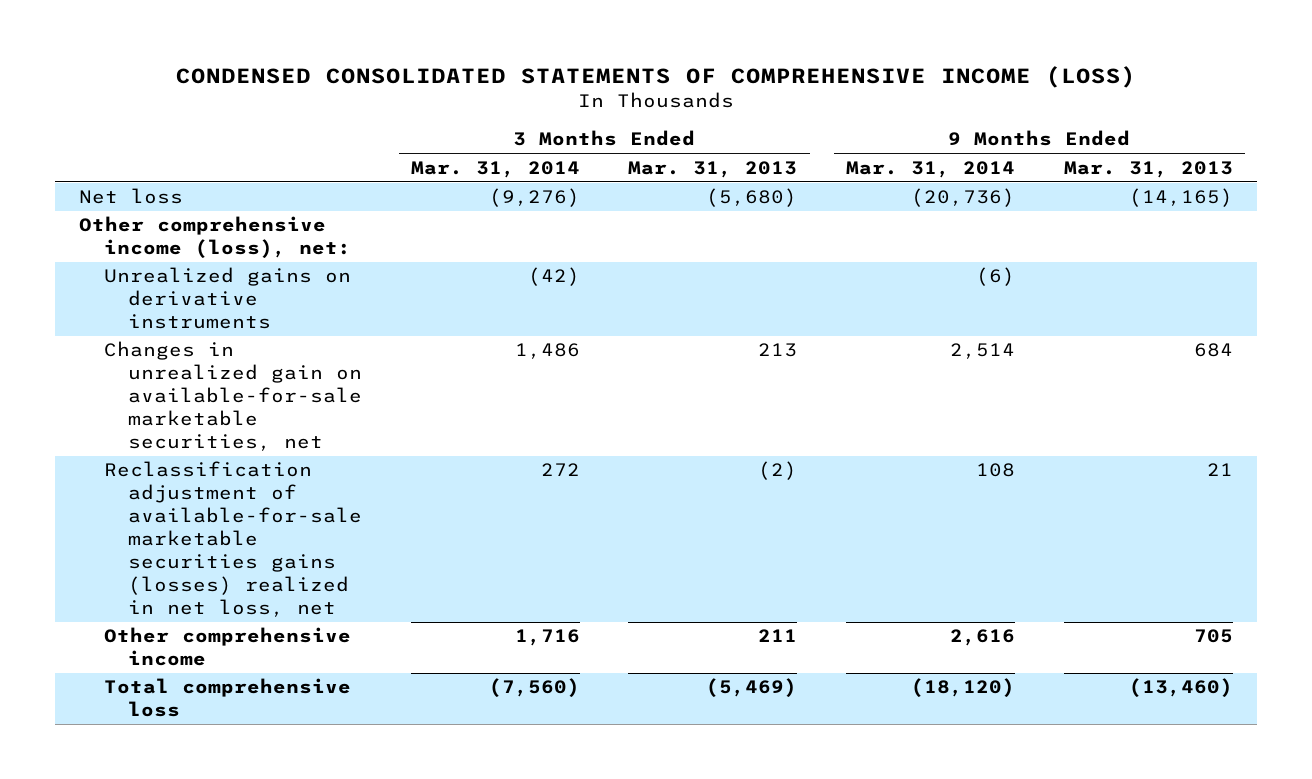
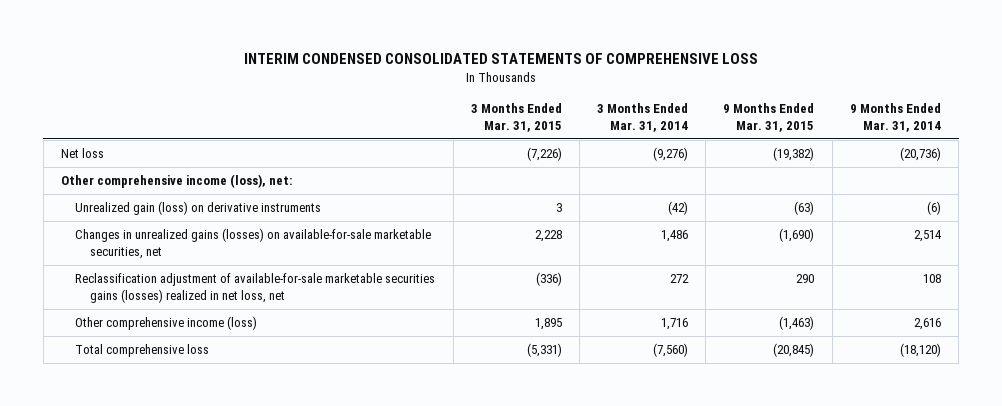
- CONDENSED CONSOLIDATED STATEMENTS OF COMPREHENSIVE INCOME (LOSS)
+ INTERIM CONDENSED CONSOLIDATED STATEMENTS OF COMPREHENSIVE LOSS
- | 3 Months Ended Mar. 31, 2014 | 3 Months Ended Mar. 31, 2013 | 9 Months Ended Mar. 31, 2014 | 9 Months Ended Mar. 31, 2013
+ | 3 Months Ended Mar. 31, 2015 | 3 Months Ended Mar. 31, 2014 | 9 Months Ended Mar. 31, 2015 | 9 Months Ended Mar. 31, 2014
- Unrealized gains on derivative instruments | (42) | | (6) |
- Changes in unrealized gain on available-for-sale marketable securities, net | 1,486 | 213 | 2,514 | 684
+ Unrealized gain (loss) on derivative instruments | 3 | (42) | (63) | (6)
+ Changes in unrealized gains (losses) on available-for-sale marketable securities, net | 2,228 | 1,486 | (1,690) | 2,514
- Other comprehensive income | 1,716 | 211 | 2,616 | 705
+ Other comprehensive income (loss) | 1,895 | 1,716 | (1,463) | 2,616

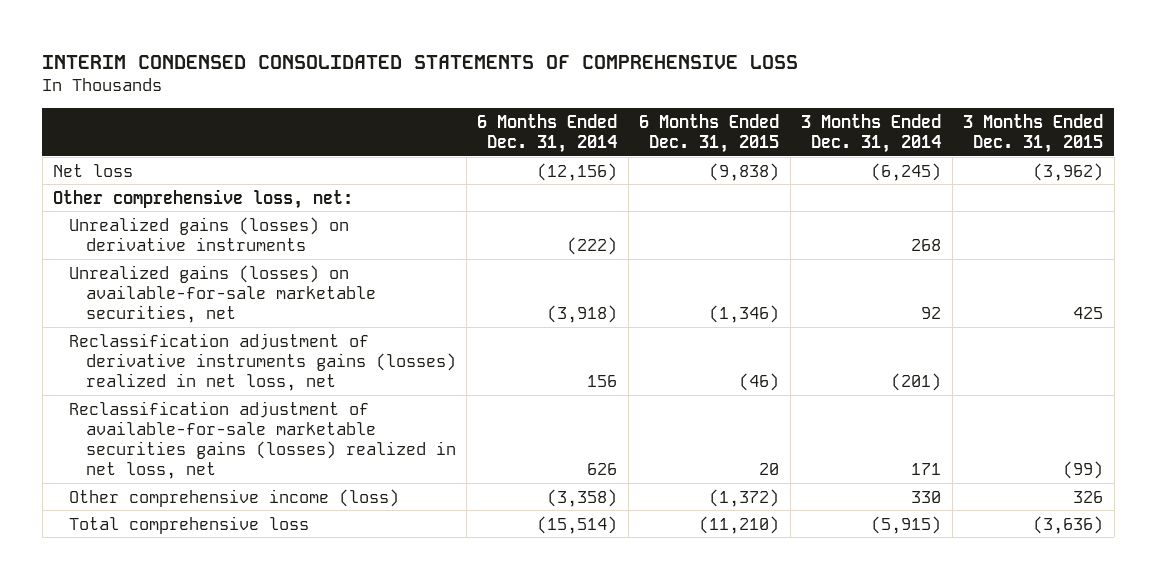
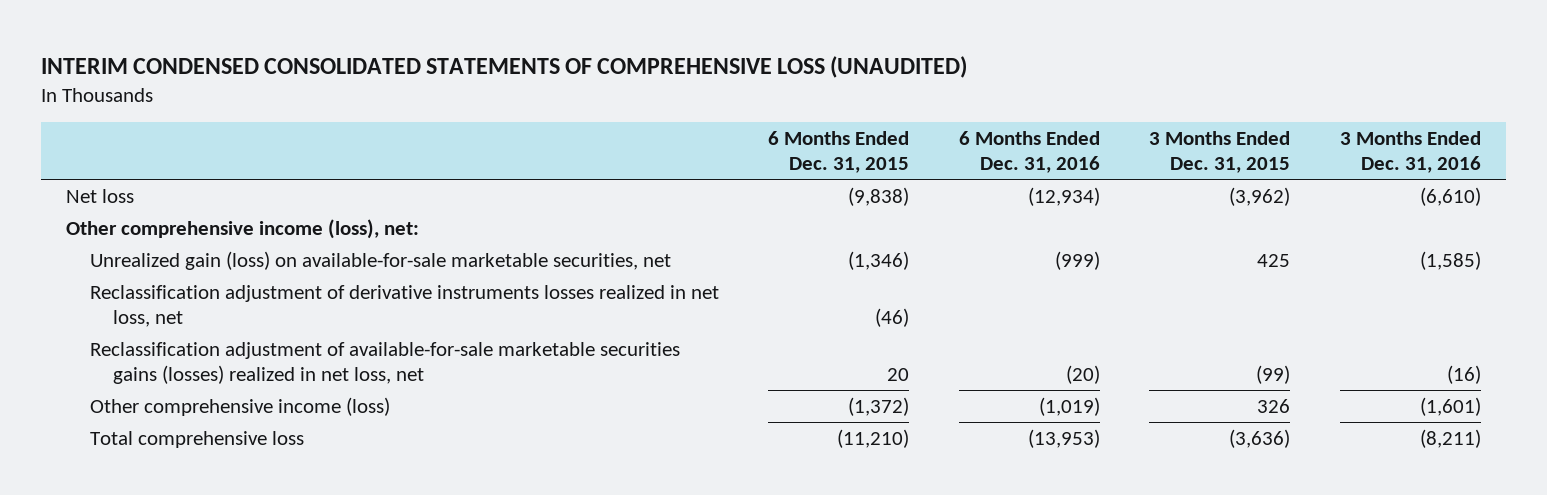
- INTERIM CONDENSED CONSOLIDATED STATEMENTS OF COMPREHENSIVE LOSS
+ INTERIM CONDENSED CONSOLIDATED STATEMENTS OF COMPREHENSIVE LOSS (UNAUDITED)
- | 6 Months Ended Dec. 31, 2014 | 6 Months Ended Dec. 31, 2015 | 3 Months Ended Dec. 31, 2014 | 3 Months Ended Dec. 31, 2015
+ | 6 Months Ended Dec. 31, 2015 | 6 Months Ended Dec. 31, 2016 | 3 Months Ended Dec. 31, 2015 | 3 Months Ended Dec. 31, 2016
- Other comprehensive loss, net:
- Unrealized gains (losses) on derivative instruments | (222) | | 268 |
- Unrealized gains (losses) on available-for-sale marketable securities, net | (3,918) | (1,346) | 92 | 425
- Reclassification adjustment of derivative instruments gains (losses) realized in net loss, net | 156 | (46) | (201) |
+ Other comprehensive income (loss), net:
+ Unrealized gain (loss) on available-for-sale marketable securities, net | (1,346) | (999) | 425 | (1,585)
+ Reclassification adjustment of derivative instruments losses realized in net loss, net | (46) | | |

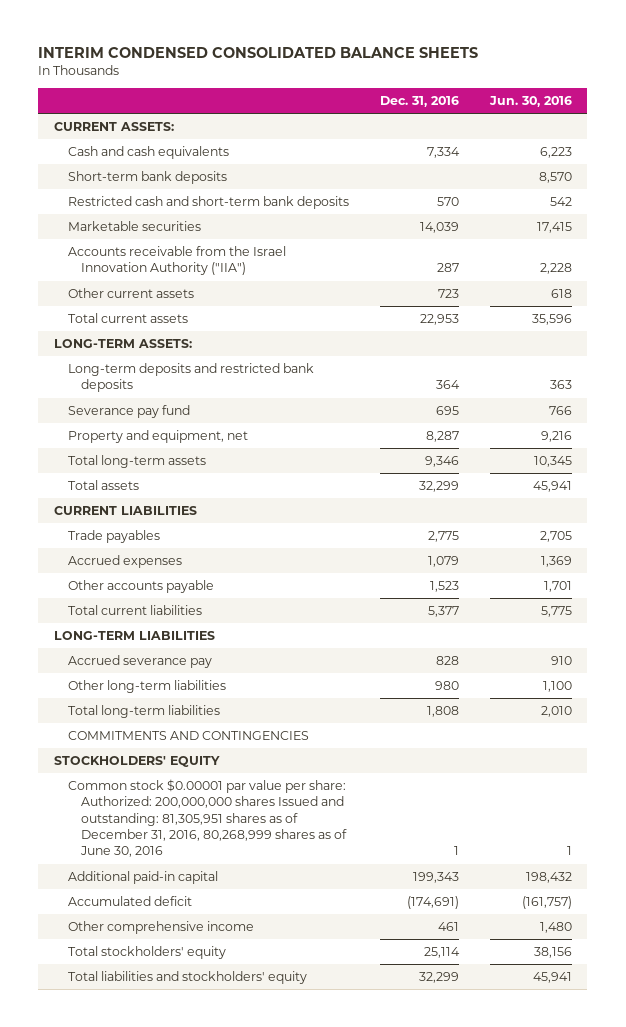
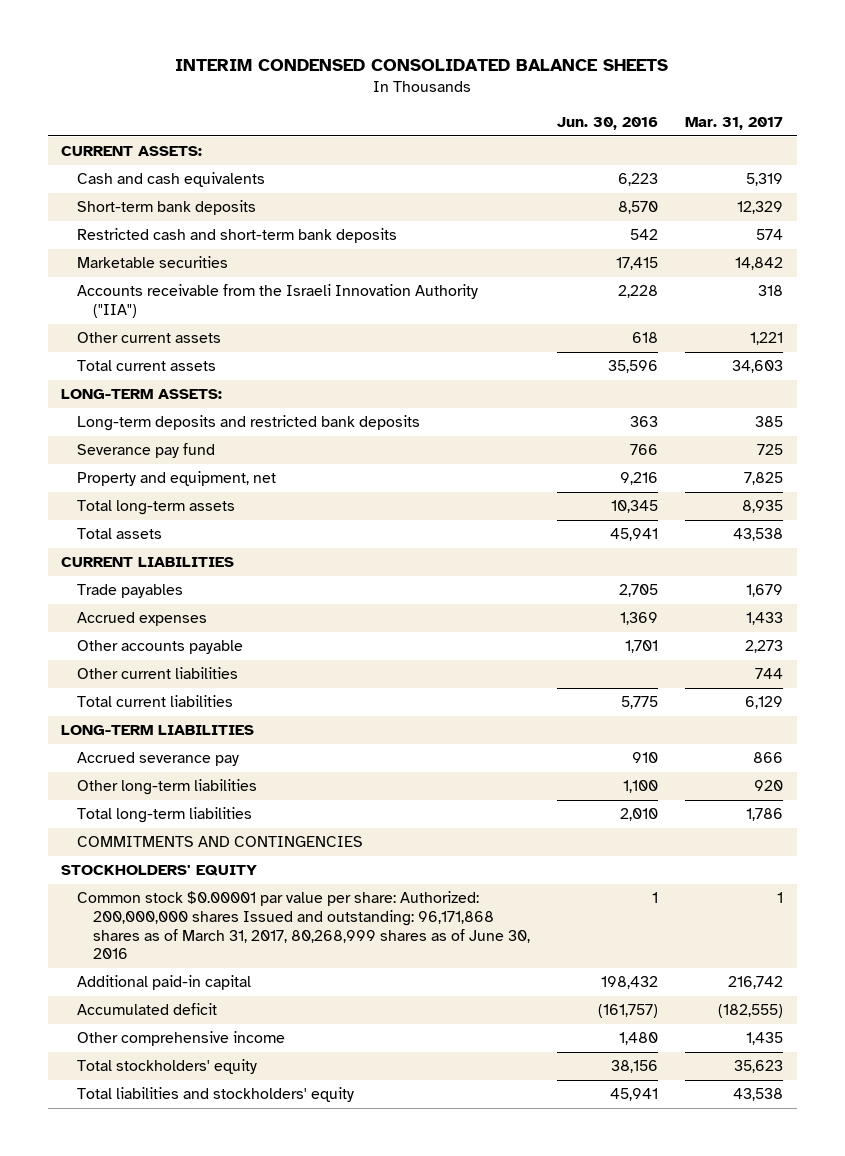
- | Dec. 31, 2016 | Jun. 30, 2016
+ | Jun. 30, 2016 | Mar. 31, 2017
- Accounts receivable from the Israel Innovation Authority ("IIA") | 287 | 2,228
+ Accounts receivable from the Israeli Innovation Authority ("IIA") | 2,228 | 318
+ Other current liabilities | | 744
- Common stock $0.00001 par value per share: Authorized: 200,000,000 shares Issued and outstanding: 81,305,951 shares as of December 31, 2016, 80,268,999 shares as of June 30, 2016 | 1 | 1
+ Common stock $0.00001 par value per share: Authorized: 200,000,000 shares Issued and outstanding: 96,171,868 shares as of March 31, 2017, 80,268,999 shares as of June 30, 2016 | 1 | 1

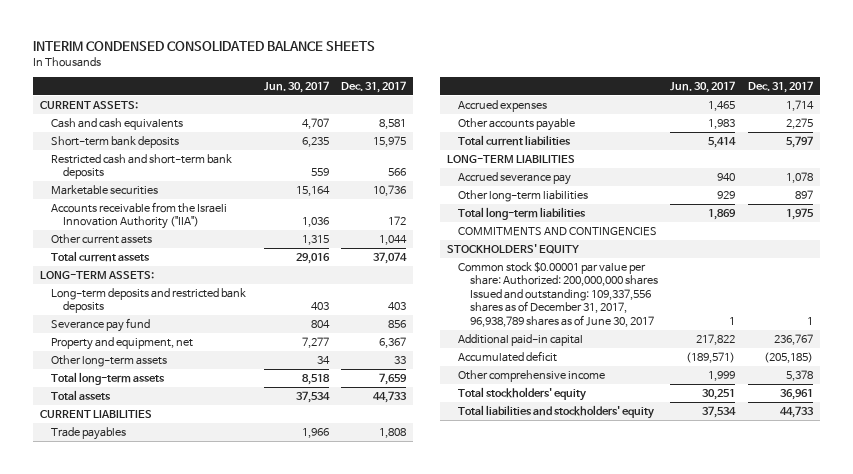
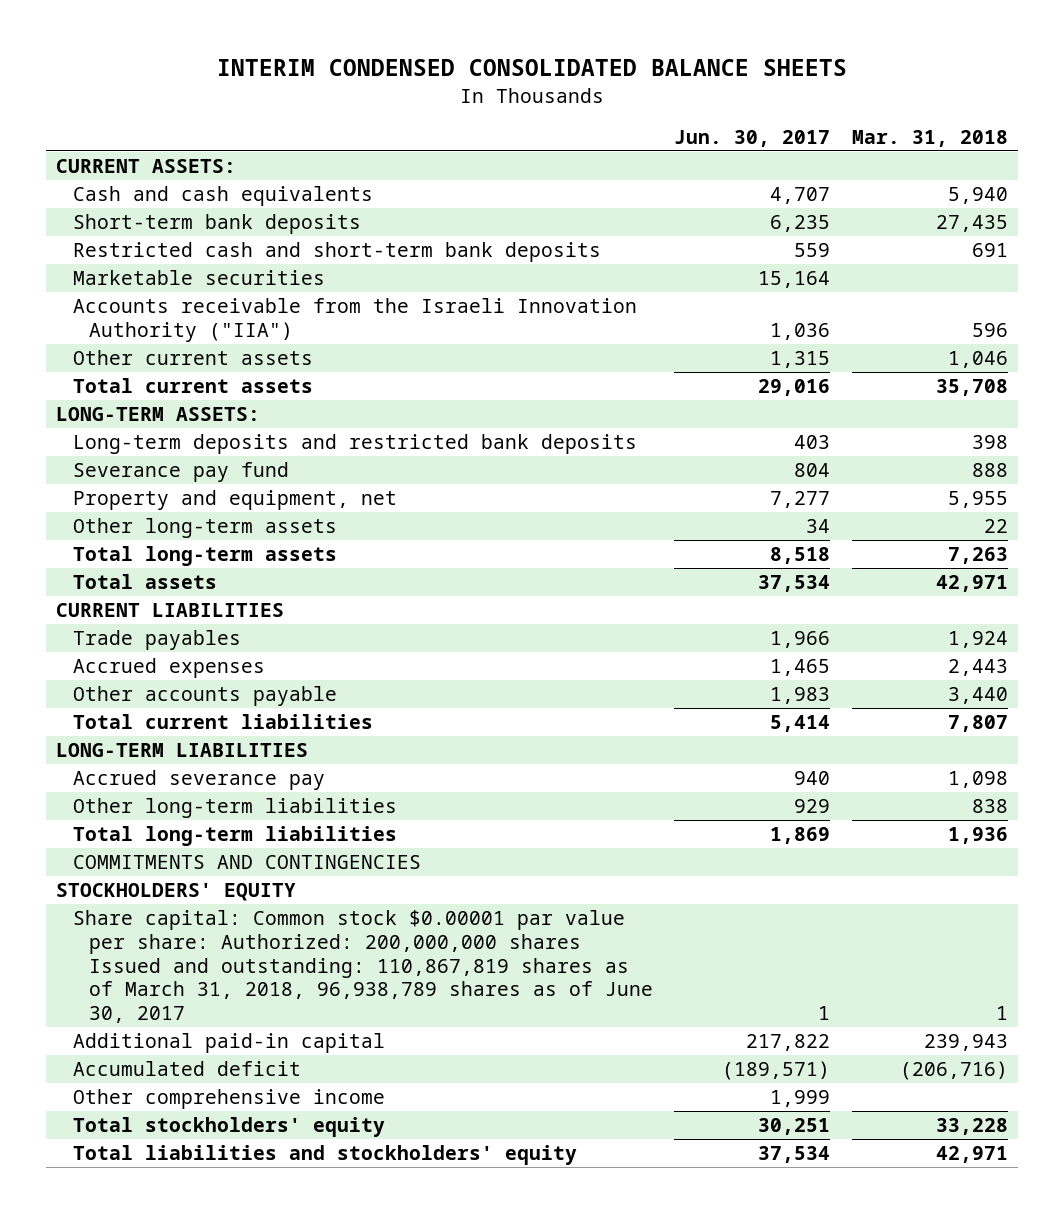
- | Jun. 30, 2017 | Dec. 31, 2017
+ | Jun. 30, 2017 | Mar. 31, 2018
- Common stock $0.00001 par value per share: Authorized: 200,000,000 shares Issued and outstanding: 109,337,556 shares as of December 31, 2017, 96,938,789 shares as of June 30, 2017 | 1 | 1
+ Share capital: Common stock $0.00001 par value per share: Authorized: 200,000,000 shares Issued and outstanding: 110,867,819 shares as of March 31, 2018, 96,938,789 shares as of June 30, 2017 | 1 | 1

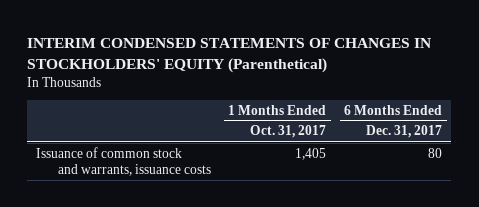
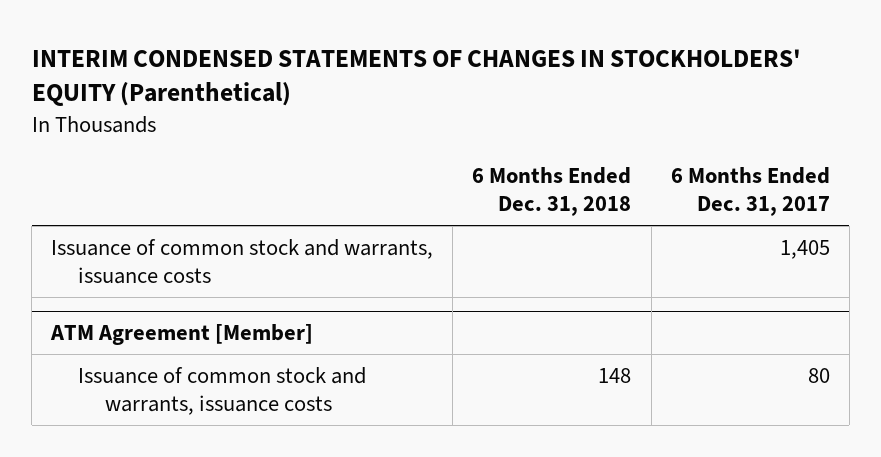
- | 1 Months Ended Oct. 31, 2017 | 6 Months Ended Dec. 31, 2017
+ | 6 Months Ended Dec. 31, 2018 | 6 Months Ended Dec. 31, 2017
+ Issuance of common stock and warrants, issuance costs | | 1,405
+ ATM Agreement [Member]

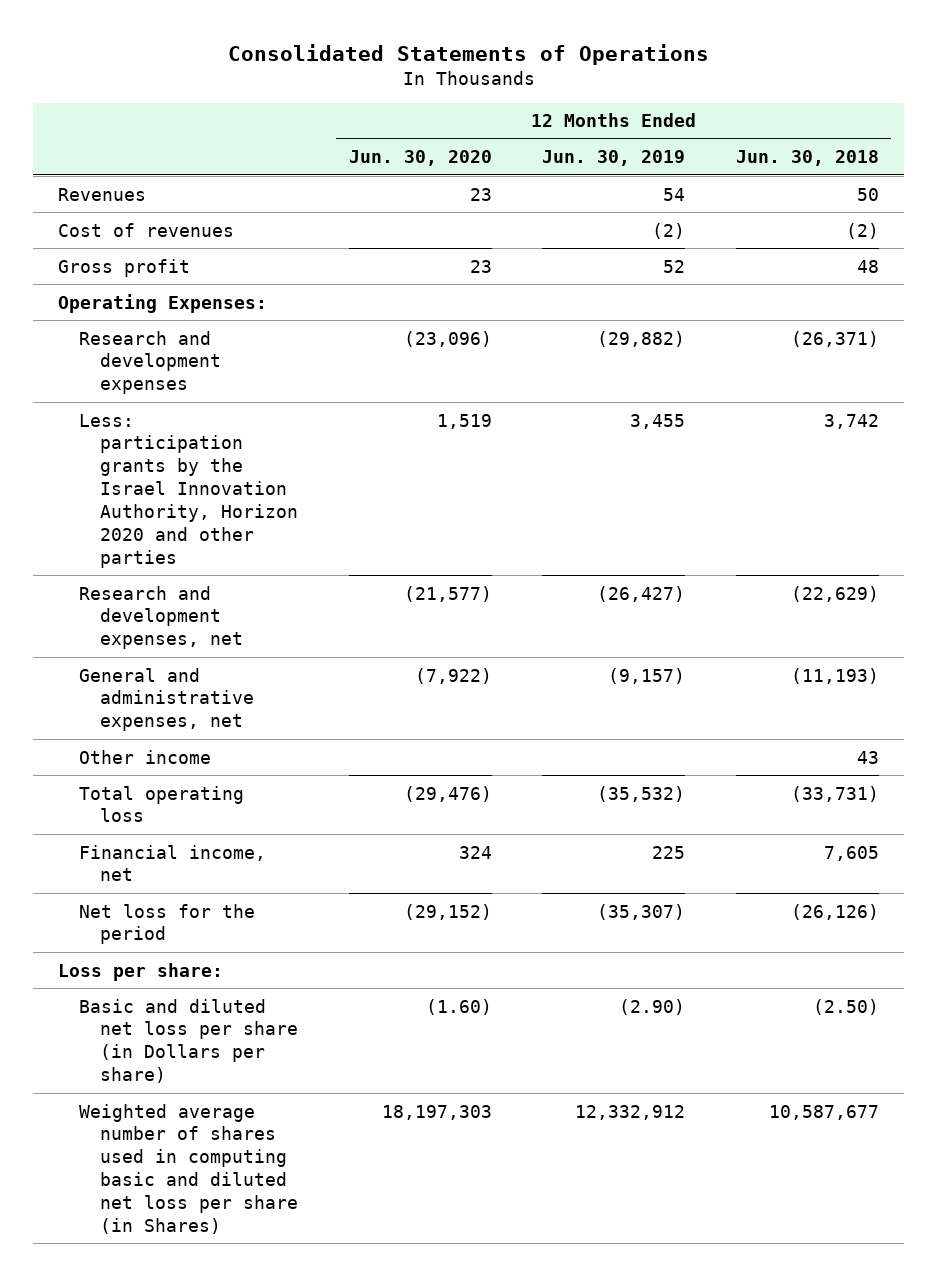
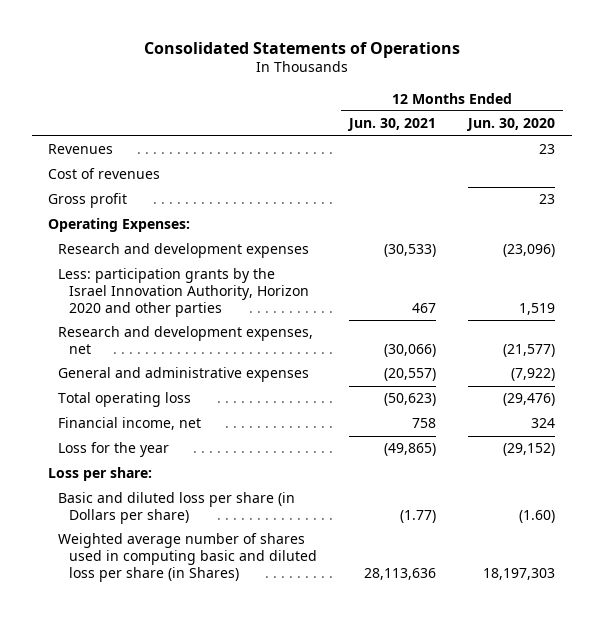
- | 12 Months Ended Jun. 30, 2020 | 12 Months Ended Jun. 30, 2019 | 12 Months Ended Jun. 30, 2018
+ | 12 Months Ended Jun. 30, 2021 | 12 Months Ended Jun. 30, 2020
- General and administrative expenses, net | (7,922) | (9,157) | (11,193)
- Other income | | | 43
+ General and administrative expenses | (20,557) | (7,922)
- Net loss for the period | (29,152) | (35,307) | (26,126)
+ Loss for the year | (49,865) | (29,152)
- Basic and diluted net loss per share (in Dollars per share) | (1.60) | (2.90) | (2.50)
- Weighted average number of shares used in computing basic and diluted net loss per share (in Shares) | 18,197,303 | 12,332,912 | 10,587,677
+ Basic and diluted loss per share (in Dollars per share) | (1.77) | (1.60)
+ Weighted average number of shares used in computing basic and diluted loss per share (in Shares) | 28,113,636 | 18,197,303

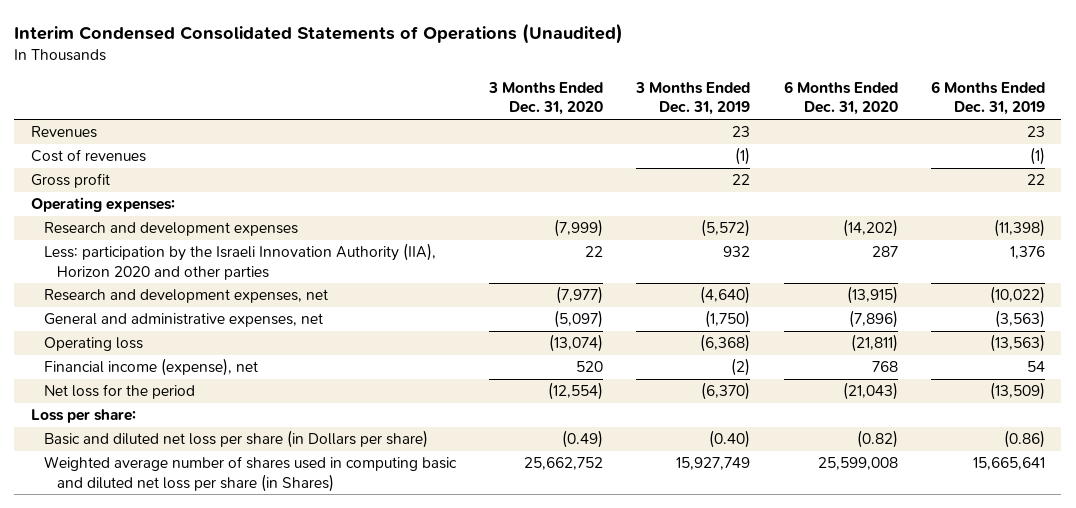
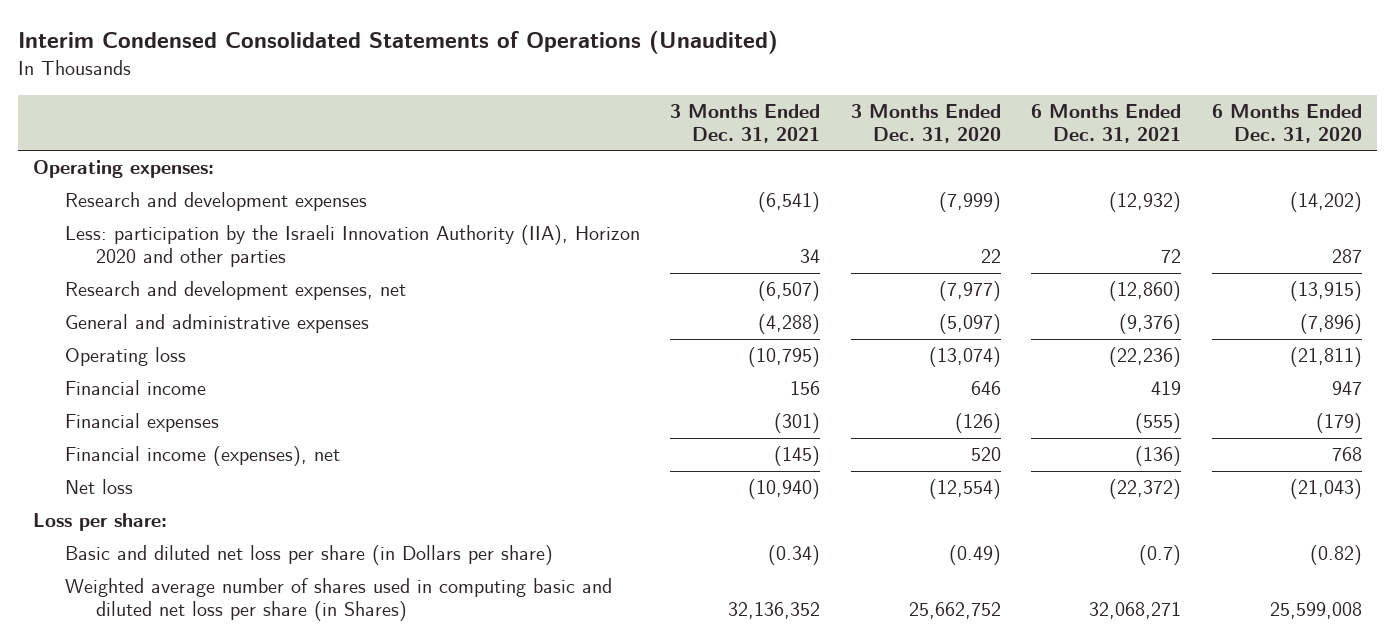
- | 3 Months Ended Dec. 31, 2020 | 3 Months Ended Dec. 31, 2019 | 6 Months Ended Dec. 31, 2020 | 6 Months Ended Dec. 31, 2019
+ | 3 Months Ended Dec. 31, 2021 | 3 Months Ended Dec. 31, 2020 | 6 Months Ended Dec. 31, 2021 | 6 Months Ended Dec. 31, 2020
- Revenues | | 23 | | 23
- Cost of revenues | | (1) | | (1)
- Gross profit | | 22 | | 22
- General and administrative expenses, net | (5,097) | (1,750) | (7,896) | (3,563)
+ General and administrative expenses | (4,288) | (5,097) | (9,376) | (7,896)
- Financial income (expense), net | 520 | (2) | 768 | 54
- Net loss for the period | (12,554) | (6,370) | (21,043) | (13,509)
+ Financial income | 156 | 646 | 419 | 947
+ Financial expenses | (301) | (126) | (555) | (179)
+ Financial income (expenses), net | (145) | 520 | (136) | 768
+ Net loss | (10,940) | (12,554) | (22,372) | (21,043)

